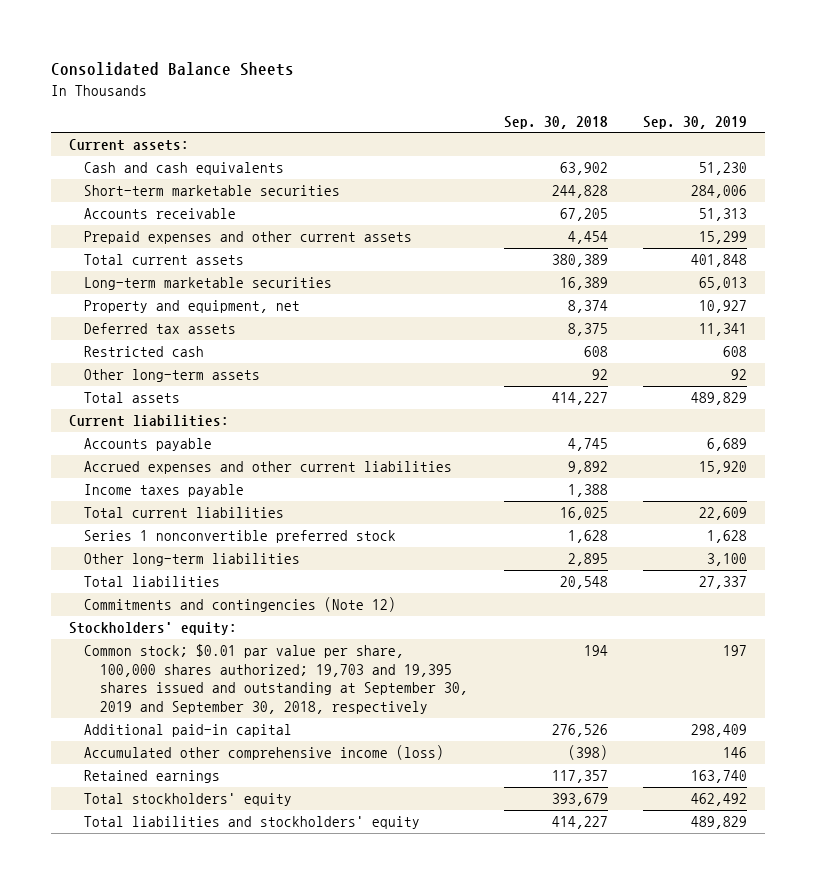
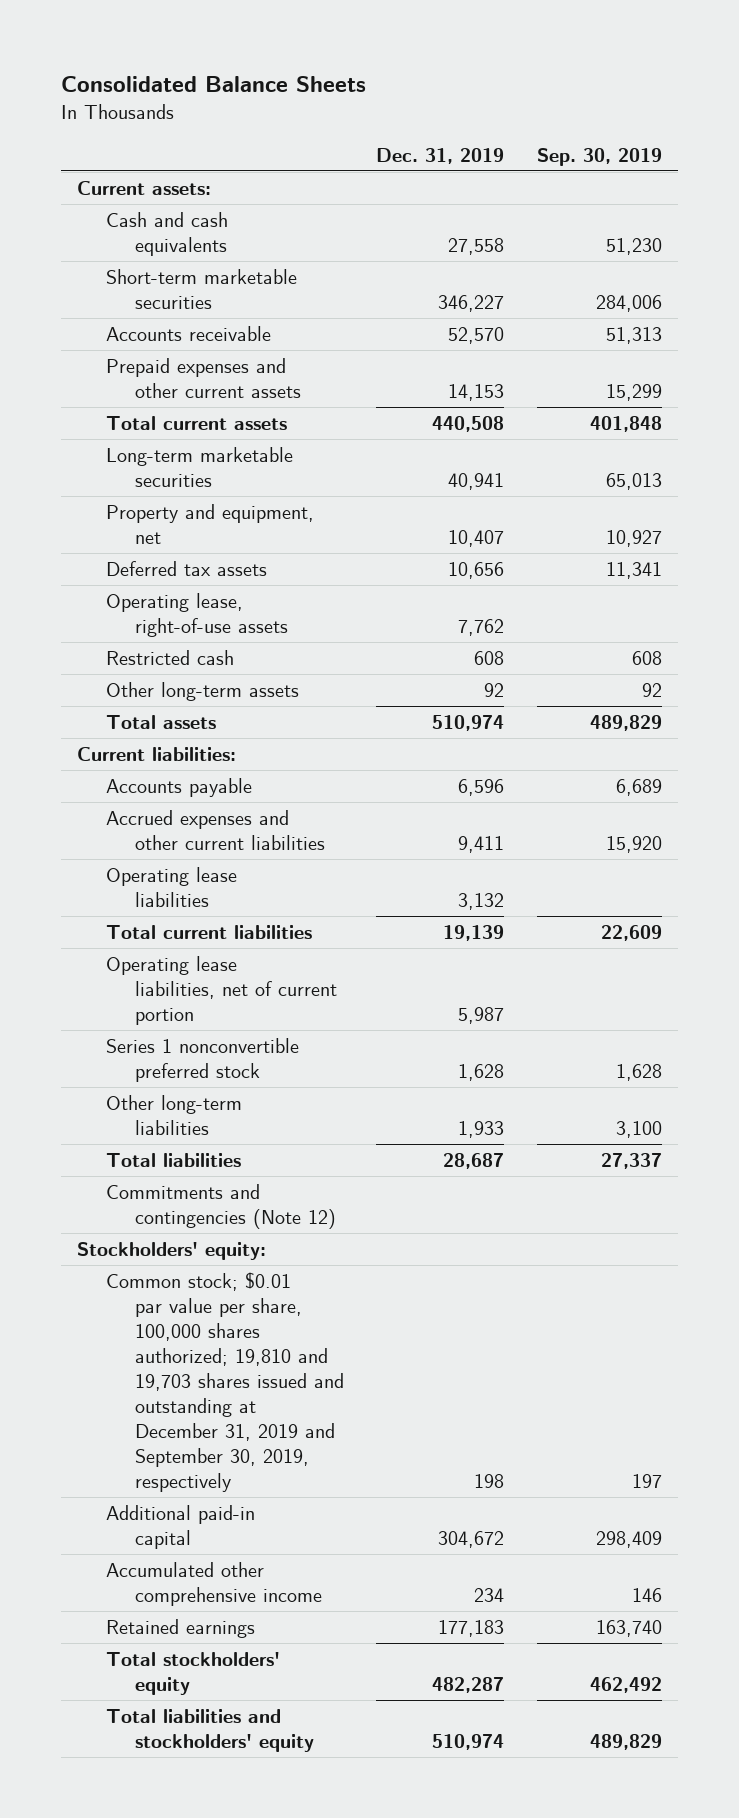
- | Sep. 30, 2018 | Sep. 30, 2019
+ | Dec. 31, 2019 | Sep. 30, 2019
+ Operating lease, right-of-use assets | 7,762 |
- Income taxes payable | 1,388 |
+ Operating lease liabilities | 3,132 |
+ Operating lease liabilities, net of current portion | 5,987 |
- Common stock; $0.01 par value per share, 100,000 shares authorized; 19,703 and 19,395 shares issued and outstanding at September 30, 2019 and September 30, 2018, respectively | 194 | 197
+ Common stock; $0.01 par value per share, 100,000 shares authorized; 19,810 and 19,703 shares issued and outstanding at December 31, 2019 and September 30, 2019, respectively | 198 | 197
- Accumulated other comprehensive income (loss) | (398) | 146
+ Accumulated other comprehensive income | 234 | 146

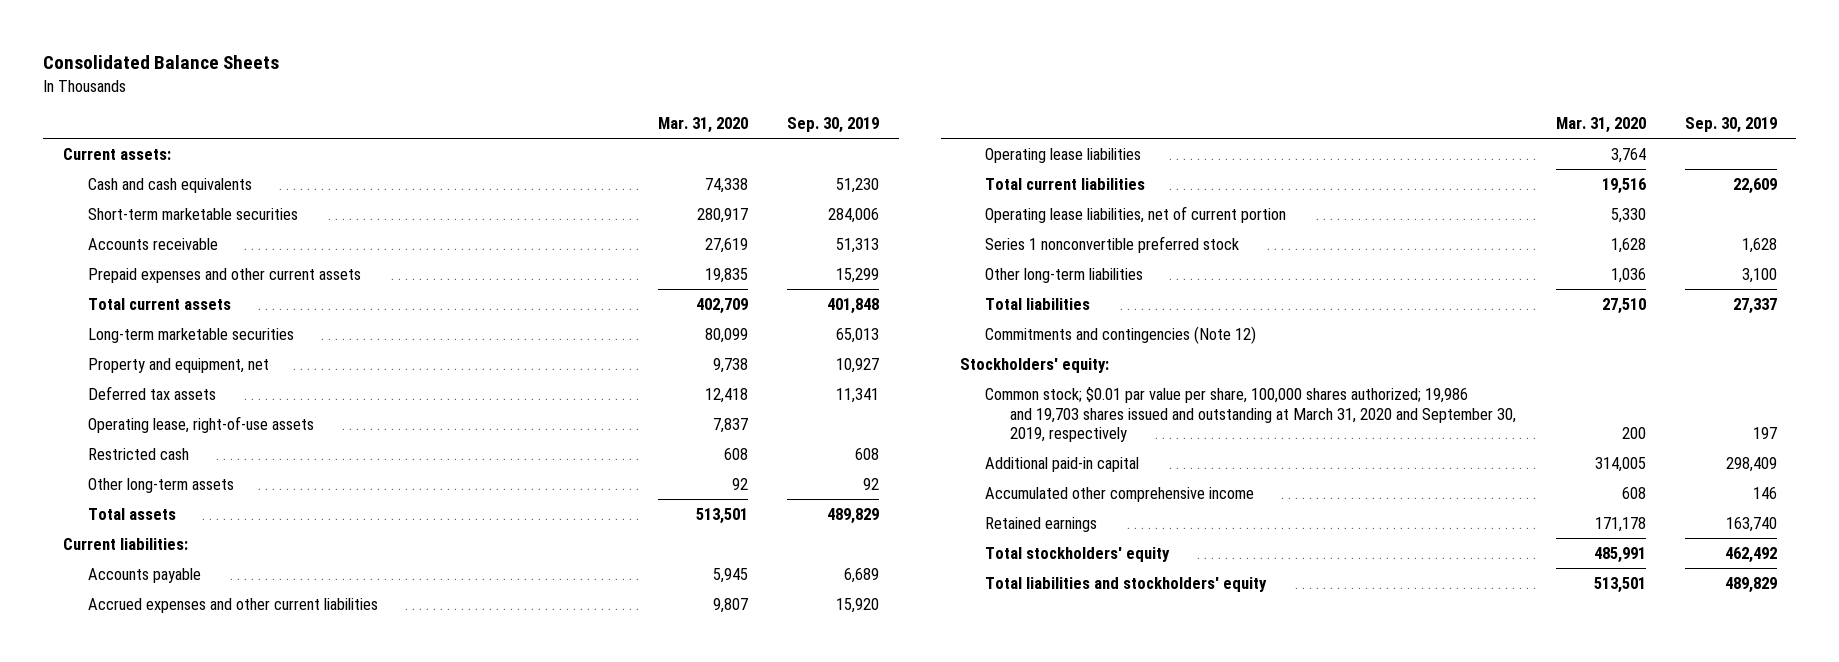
- | Dec. 31, 2019 | Sep. 30, 2019
+ | Mar. 31, 2020 | Sep. 30, 2019
- Common stock; $0.01 par value per share, 100,000 shares authorized; 19,810 and 19,703 shares issued and outstanding at December 31, 2019 and September 30, 2019, respectively | 198 | 197
+ Common stock; $0.01 par value per share, 100,000 shares authorized; 19,986 and 19,703 shares issued and outstanding at March 31, 2020 and September 30, 2019, respectively | 200 | 197

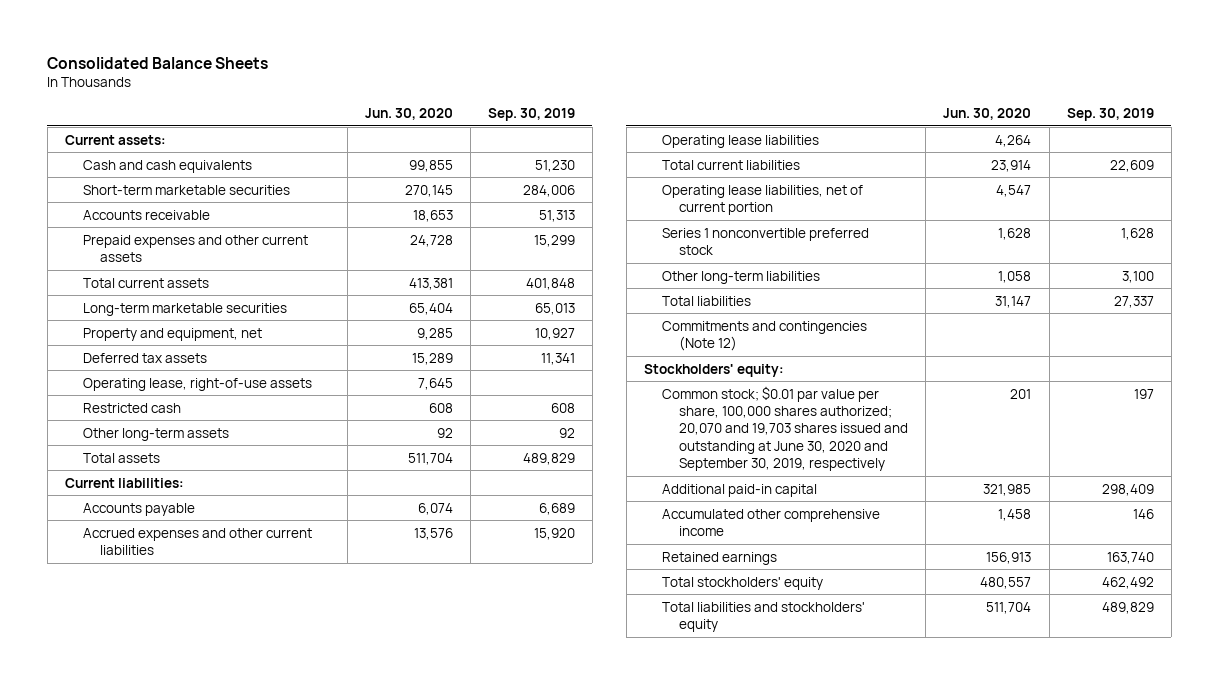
- | Mar. 31, 2020 | Sep. 30, 2019
+ | Jun. 30, 2020 | Sep. 30, 2019
- Common stock; $0.01 par value per share, 100,000 shares authorized; 19,986 and 19,703 shares issued and outstanding at March 31, 2020 and September 30, 2019, respectively | 200 | 197
+ Common stock; $0.01 par value per share, 100,000 shares authorized; 20,070 and 19,703 shares issued and outstanding at June 30, 2020 and September 30, 2019, respectively | 201 | 197

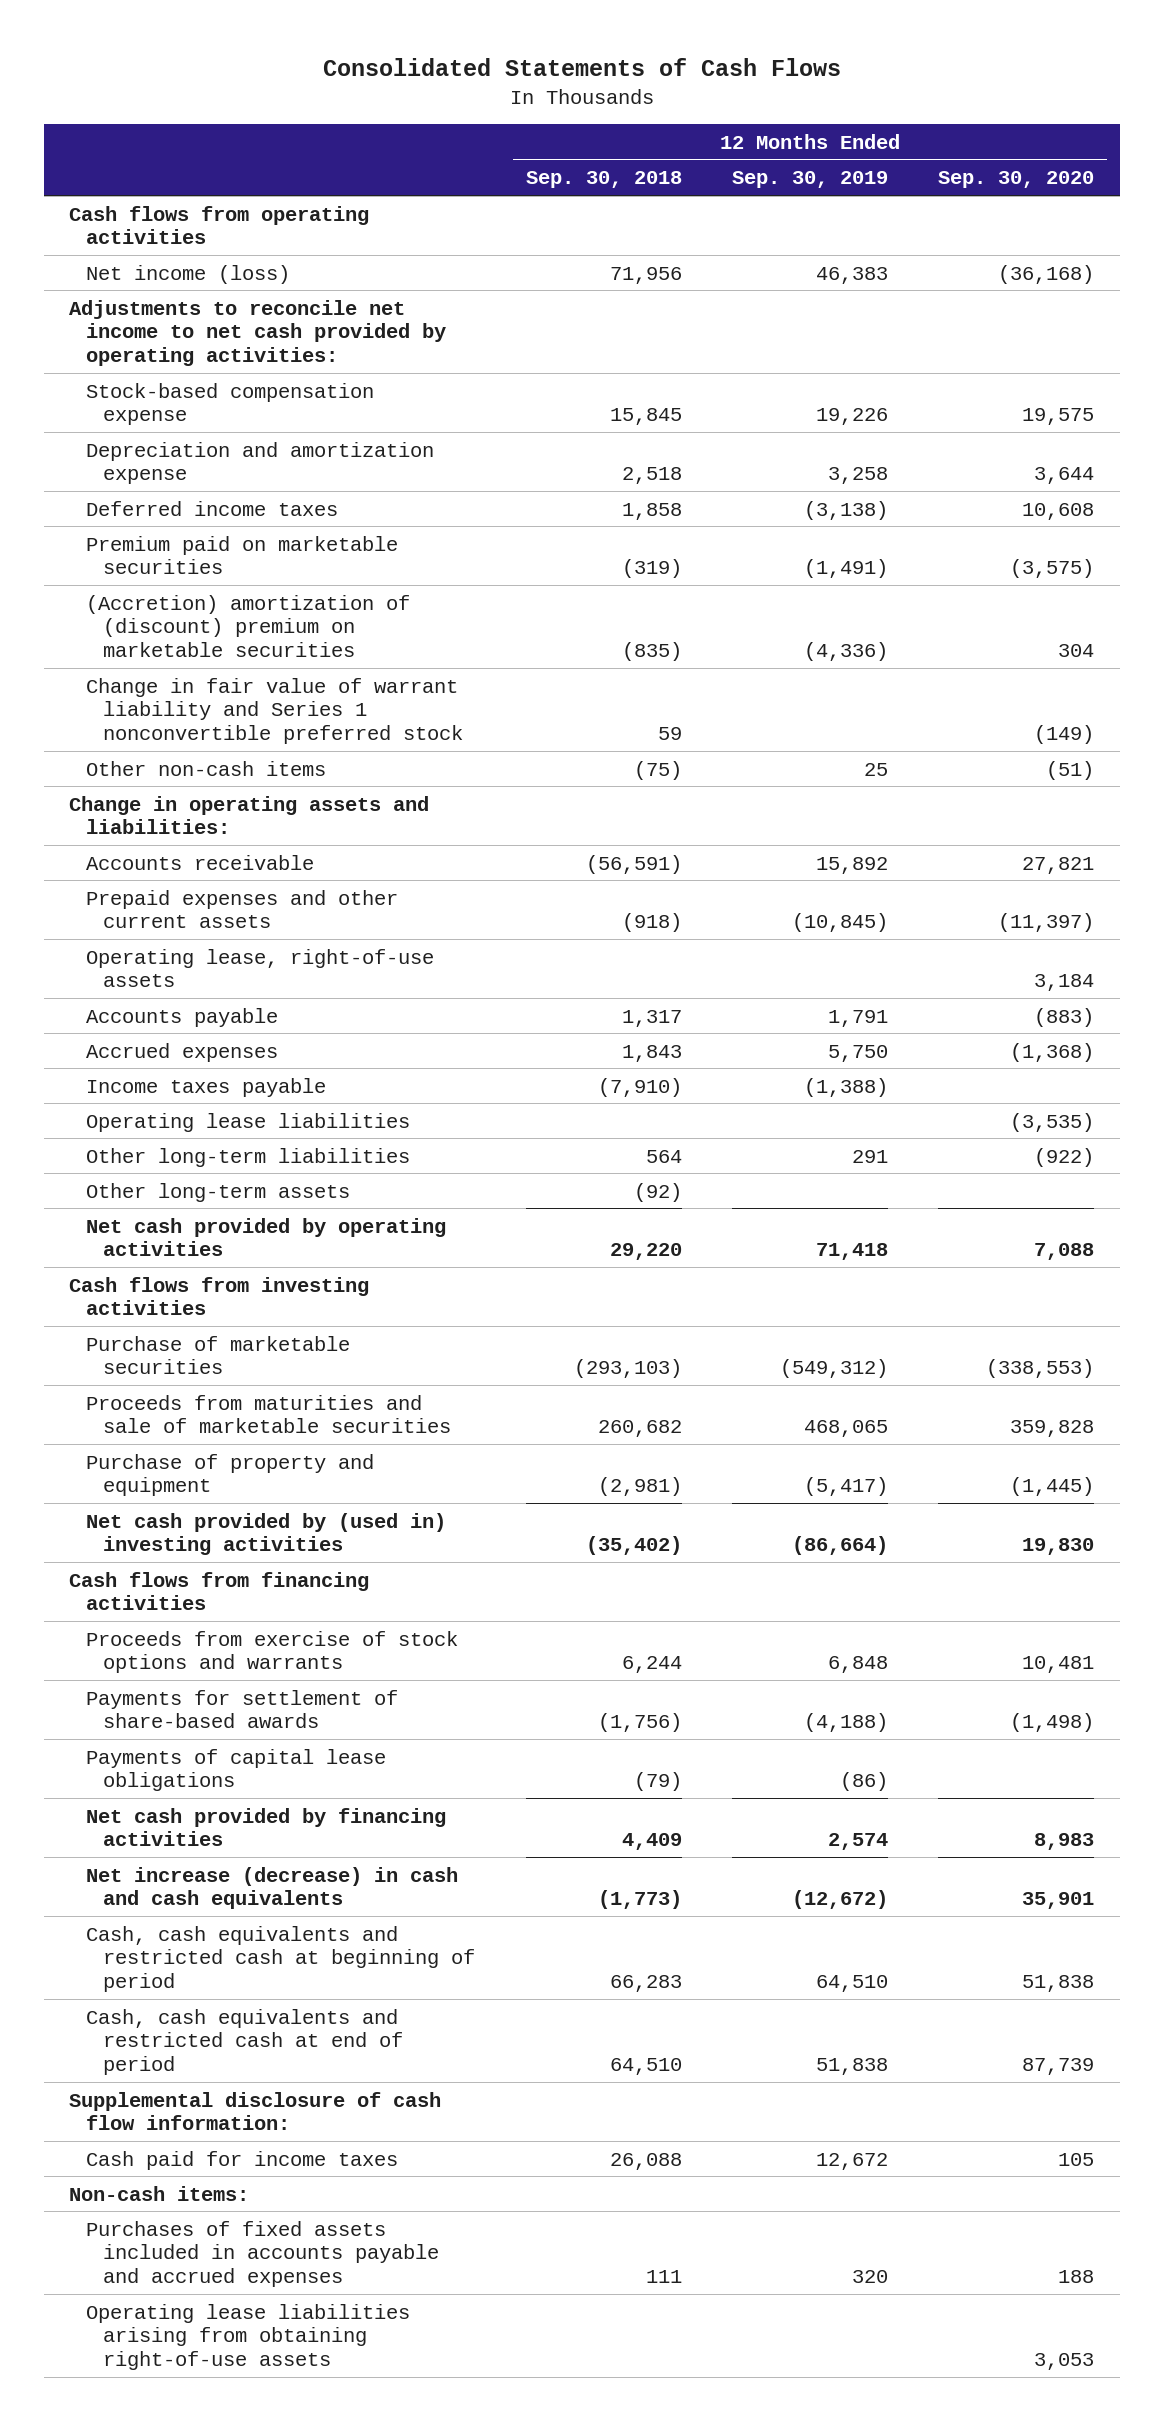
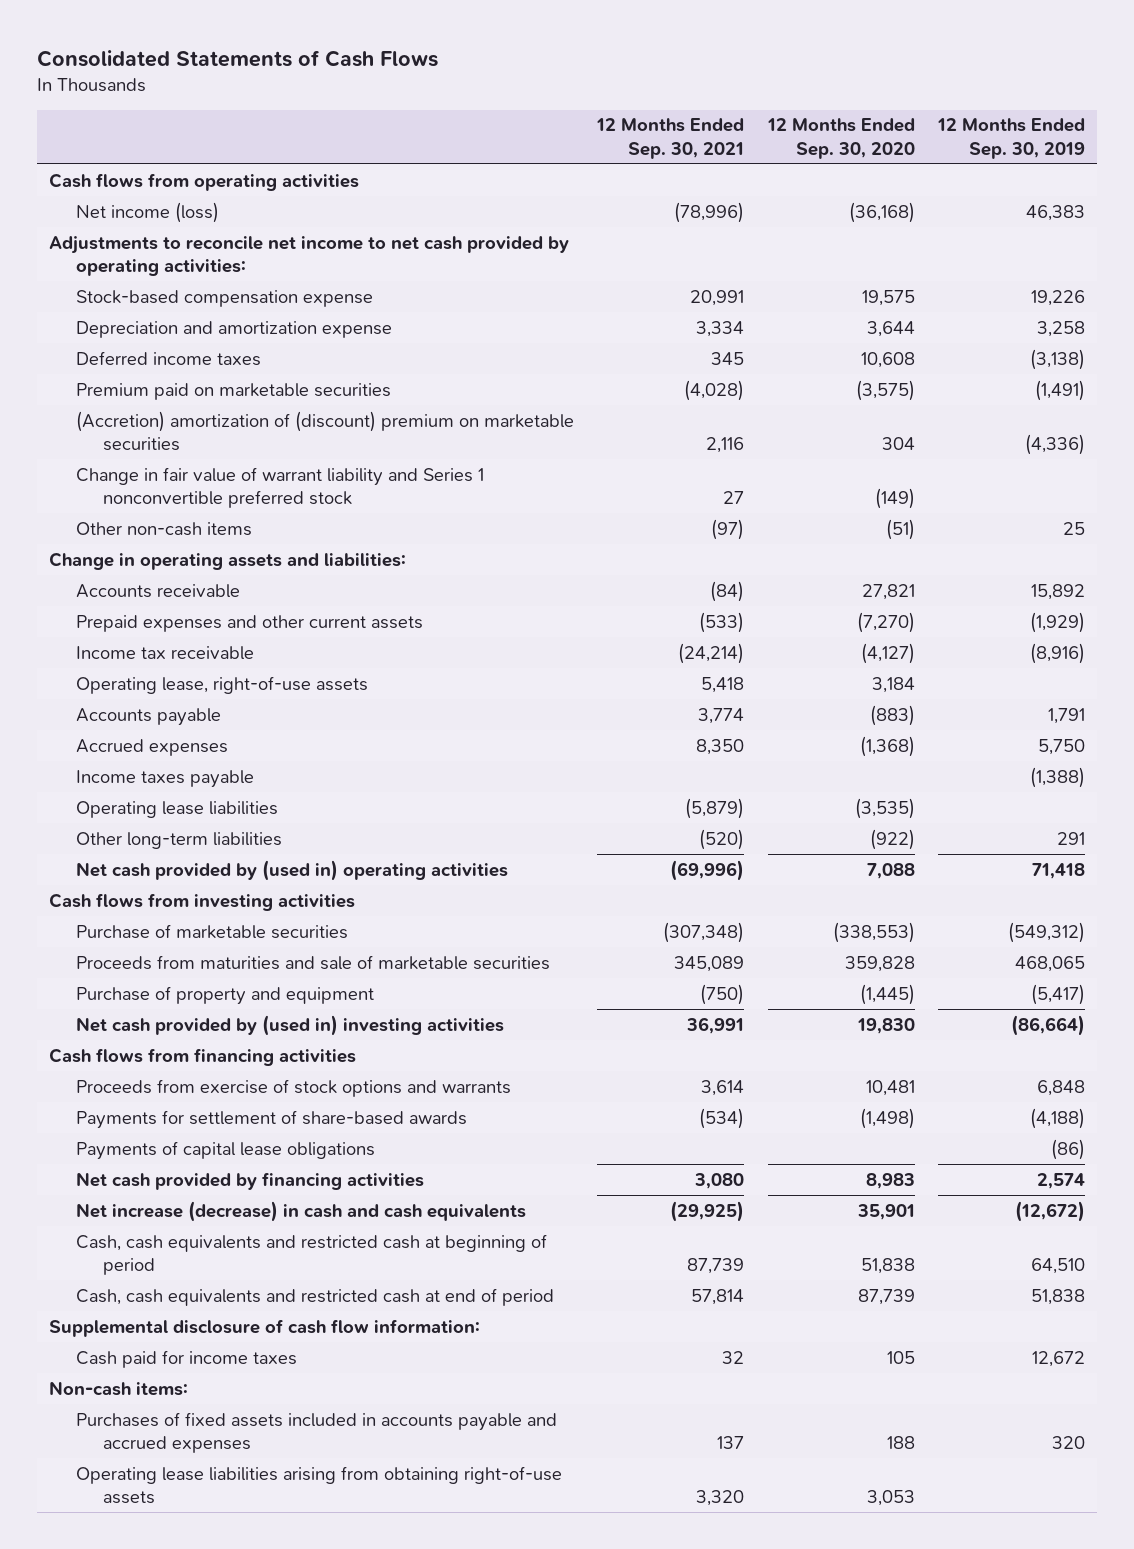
- | 12 Months Ended Sep. 30, 2018 | 12 Months Ended Sep. 30, 2019 | 12 Months Ended Sep. 30, 2020
+ | 12 Months Ended Sep. 30, 2021 | 12 Months Ended Sep. 30, 2020 | 12 Months Ended Sep. 30, 2019
- Prepaid expenses and other current assets | (918) | (10,845) | (11,397)
+ Prepaid expenses and other current assets | (533) | (7,270) | (1,929)
+ Income tax receivable | (24,214) | (4,127) | (8,916)
- Other long-term assets | (92) | |
- Net cash provided by operating activities | 29,220 | 71,418 | 7,088
+ Net cash provided by (used in) operating activities | (69,996) | 7,088 | 71,418

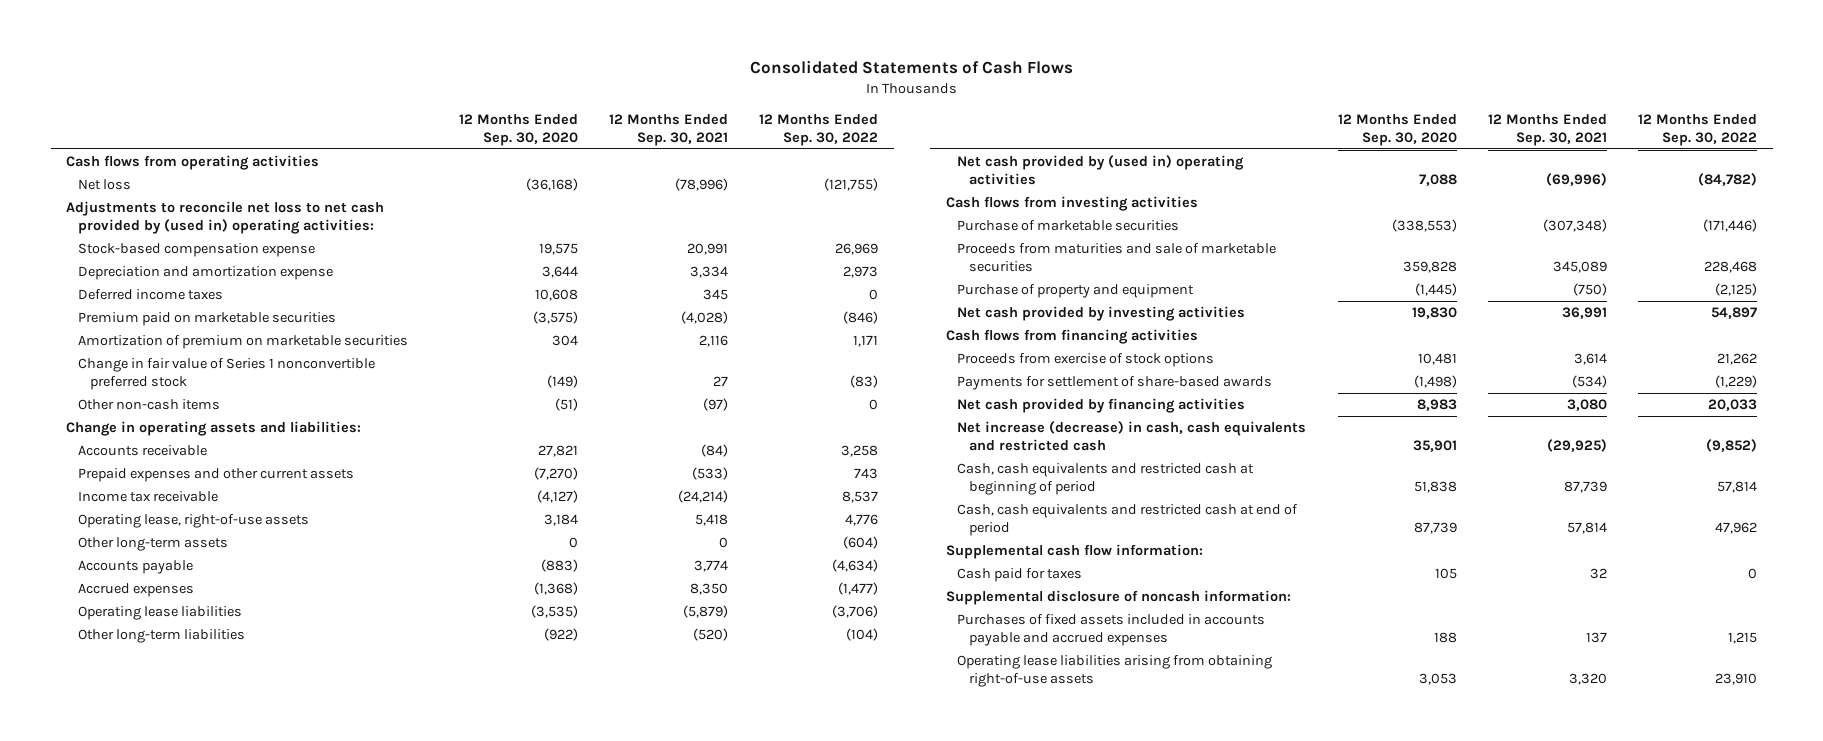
- | 12 Months Ended Sep. 30, 2021 | 12 Months Ended Sep. 30, 2020 | 12 Months Ended Sep. 30, 2019
+ | 12 Months Ended Sep. 30, 2020 | 12 Months Ended Sep. 30, 2021 | 12 Months Ended Sep. 30, 2022
- Net income (loss) | (78,996) | (36,168) | 46,383
- Adjustments to reconcile net income to net cash provided by operating activities:
+ Net loss | (36,168) | (78,996) | (121,755)
+ Adjustments to reconcile net loss to net cash provided by (used in) operating activities:
- (Accretion) amortization of (discount) premium on marketable securities | 2,116 | 304 | (4,336)
- Change in fair value of warrant liability and Series 1 nonconvertible preferred stock | 27 | (149) |
+ Amortization of premium on marketable securities | 304 | 2,116 | 1,171
+ Change in fair value of Series 1 nonconvertible preferred stock | (149) | 27 | (83)
+ Other long-term assets | 0 | 0 | (604)
- Income taxes payable | | | (1,388)
- Net cash provided by (used in) investing activities | 36,991 | 19,830 | (86,664)
+ Net cash provided by investing activities | 19,830 | 36,991 | 54,897
- Proceeds from exercise of stock options and warrants | 3,614 | 10,481 | 6,848
+ Proceeds from exercise of stock options | 10,481 | 3,614 | 21,262
- Payments of capital lease obligations | | | (86)
- Net increase (decrease) in cash and cash equivalents | (29,925) | 35,901 | (12,672)
+ Net increase (decrease) in cash, cash equivalents and restricted cash | 35,901 | (29,925) | (9,852)
- Supplemental disclosure of cash flow information:
- Cash paid for income taxes | 32 | 105 | 12,672
- Non-cash items:
+ Supplemental cash flow information:
+ Cash paid for taxes | 105 | 32 | 0
+ Supplemental disclosure of noncash information:

